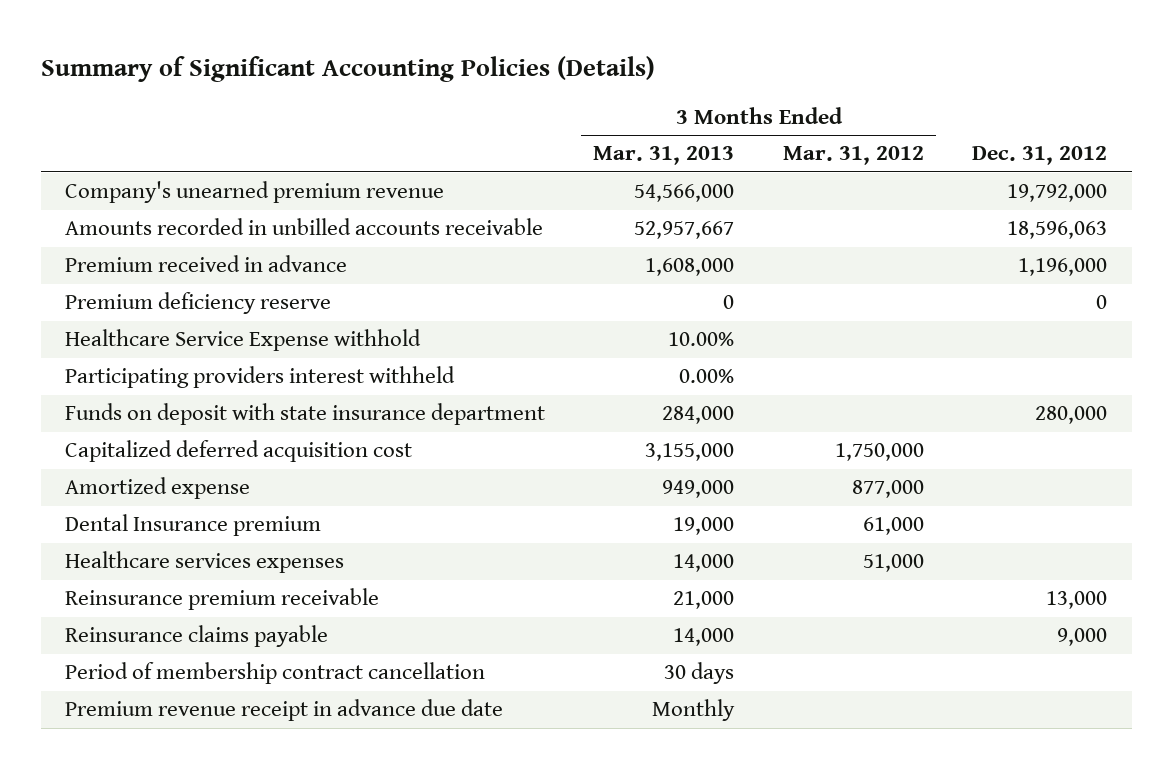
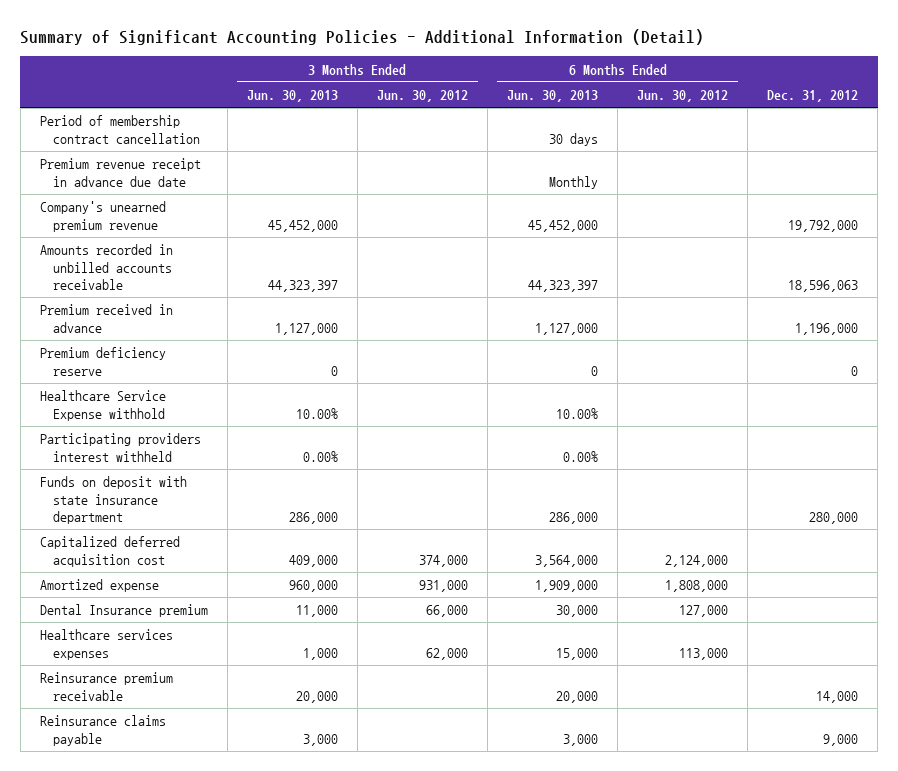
- Summary of Significant Accounting Policies (Details)
+ Summary of Significant Accounting Policies - Additional Information (Detail)
- | 3 Months Ended Mar. 31, 2013 | 3 Months Ended Mar. 31, 2012 | Dec. 31, 2012
+ | 3 Months Ended Jun. 30, 2013 | 3 Months Ended Jun. 30, 2012 | 6 Months Ended Jun. 30, 2013 | 6 Months Ended Jun. 30, 2012 | Dec. 31, 2012
moved up: Period of membership contract cancellation | | | 30 days | |
moved up: Premium revenue receipt in advance due date | | | Monthly | |
- Reinsurance premium receivable | 21,000 | | 13,000
+ Reinsurance premium receivable | 20,000 | | 20,000 | | 14,000

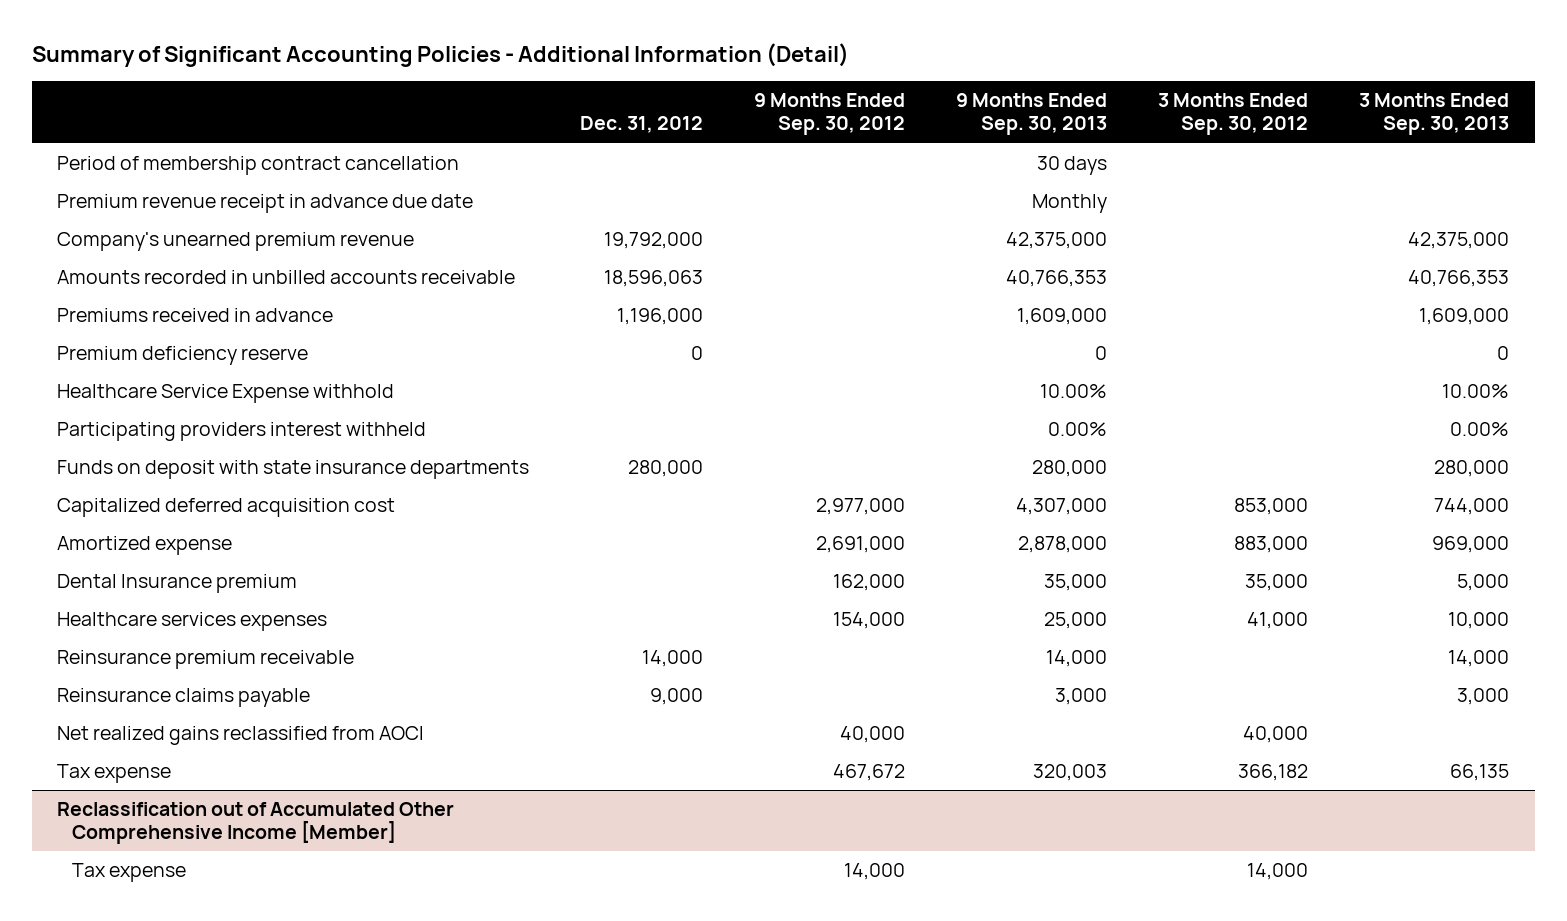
- | 3 Months Ended Jun. 30, 2013 | 3 Months Ended Jun. 30, 2012 | 6 Months Ended Jun. 30, 2013 | 6 Months Ended Jun. 30, 2012 | Dec. 31, 2012
+ | Dec. 31, 2012 | 9 Months Ended Sep. 30, 2012 | 9 Months Ended Sep. 30, 2013 | 3 Months Ended Sep. 30, 2012 | 3 Months Ended Sep. 30, 2013
- Premium received in advance | 1,127,000 | | 1,127,000 | | 1,196,000
+ Premiums received in advance | 1,196,000 | | 1,609,000 | | 1,609,000
- Funds on deposit with state insurance department | 286,000 | | 286,000 | | 280,000
+ Funds on deposit with state insurance departments | 280,000 | | 280,000 | | 280,000
+ Net realized gains reclassified from AOCI | | 40,000 | | 40,000 |
+ Tax expense | | 467,672 | 320,003 | 366,182 | 66,135
+ Reclassification out of Accumulated Other Comprehensive Income [Member]
+ Tax expense | | 14,000 | | 14,000 |

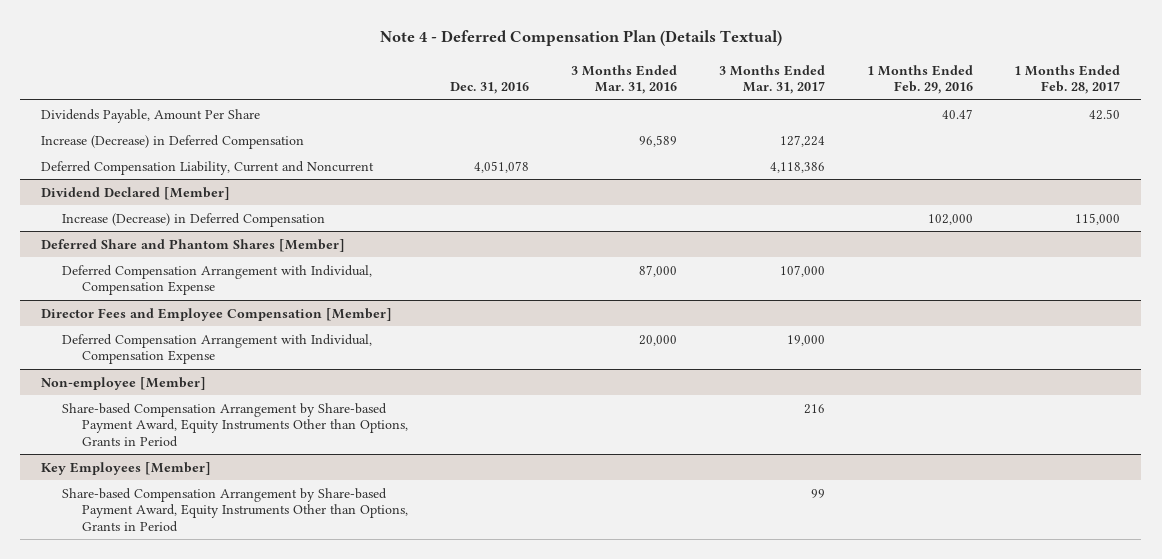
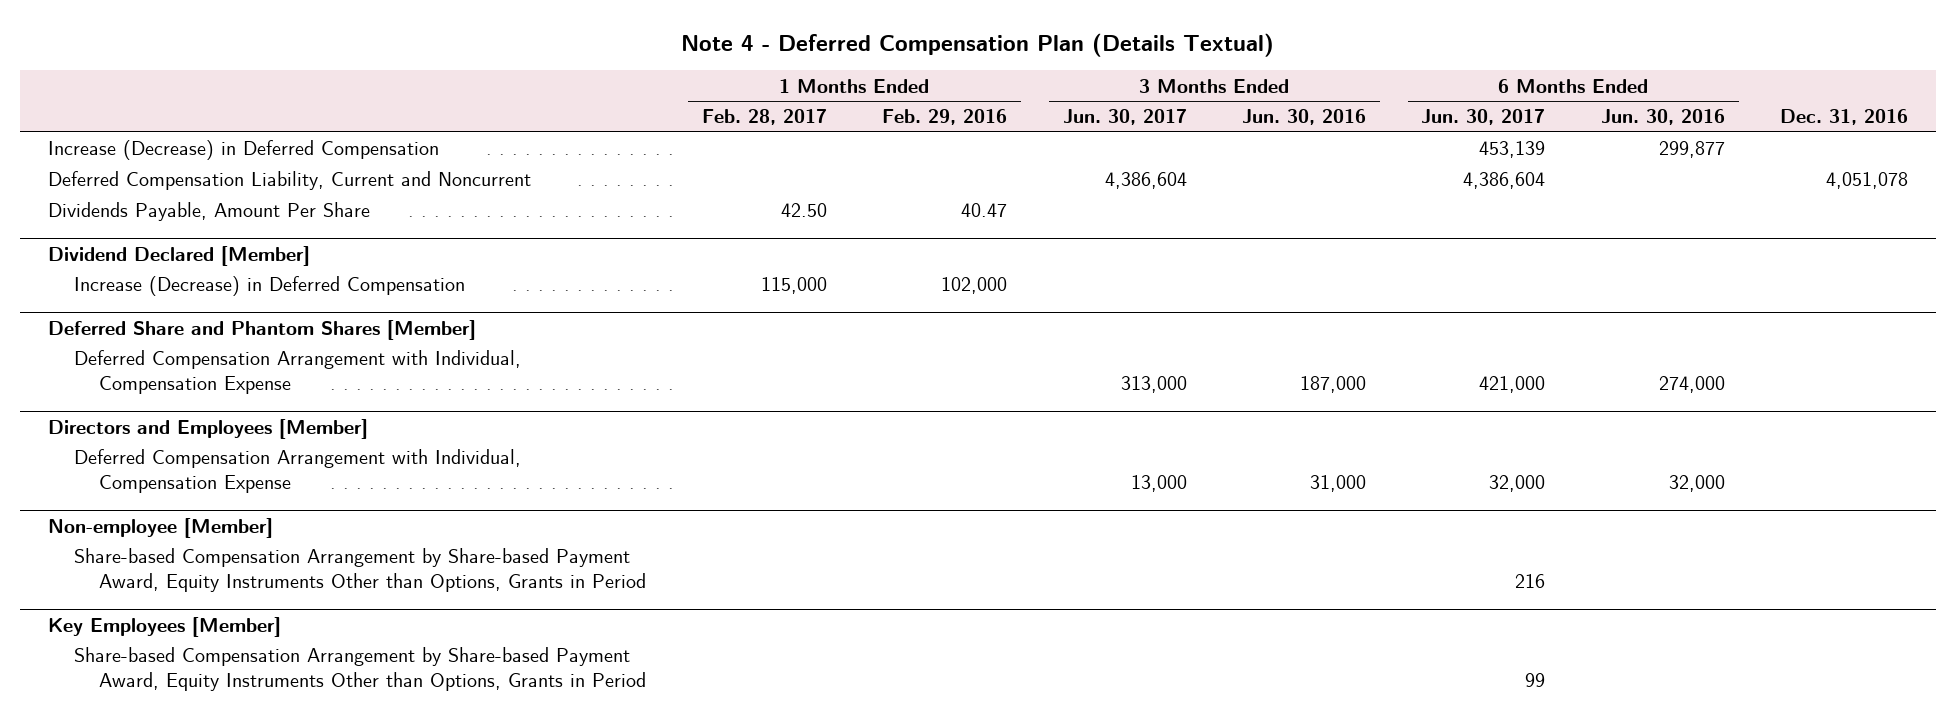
- | Dec. 31, 2016 | 3 Months Ended Mar. 31, 2016 | 3 Months Ended Mar. 31, 2017 | 1 Months Ended Feb. 29, 2016 | 1 Months Ended Feb. 28, 2017
+ | 1 Months Ended Feb. 28, 2017 | 1 Months Ended Feb. 29, 2016 | 3 Months Ended Jun. 30, 2017 | 3 Months Ended Jun. 30, 2016 | 6 Months Ended Jun. 30, 2017 | 6 Months Ended Jun. 30, 2016 | Dec. 31, 2016
moved down: Dividends Payable, Amount Per Share | 42.50 | 40.47 | | | | |
- Director Fees and Employee Compensation [Member]
- Deferred Compensation Arrangement with Individual, Compensation Expense | | 20,000 | 19,000 | |
+ Directors and Employees [Member]
+ Deferred Compensation Arrangement with Individual, Compensation Expense | | | 13,000 | 31,000 | 32,000 | 32,000 |

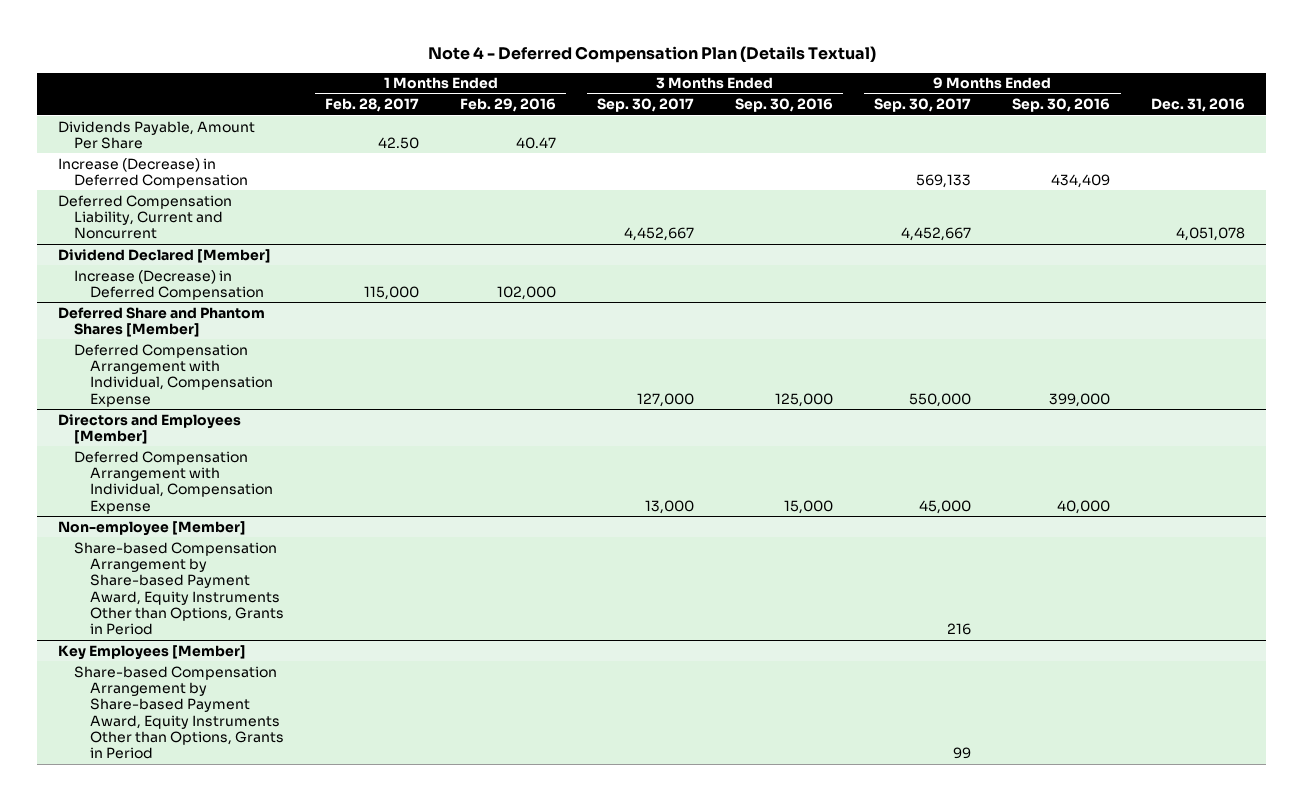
- | 1 Months Ended Feb. 28, 2017 | 1 Months Ended Feb. 29, 2016 | 3 Months Ended Jun. 30, 2017 | 3 Months Ended Jun. 30, 2016 | 6 Months Ended Jun. 30, 2017 | 6 Months Ended Jun. 30, 2016 | Dec. 31, 2016
+ | 1 Months Ended Feb. 28, 2017 | 1 Months Ended Feb. 29, 2016 | 3 Months Ended Sep. 30, 2017 | 3 Months Ended Sep. 30, 2016 | 9 Months Ended Sep. 30, 2017 | 9 Months Ended Sep. 30, 2016 | Dec. 31, 2016
moved up: Dividends Payable, Amount Per Share | 42.50 | 40.47 | | | | |

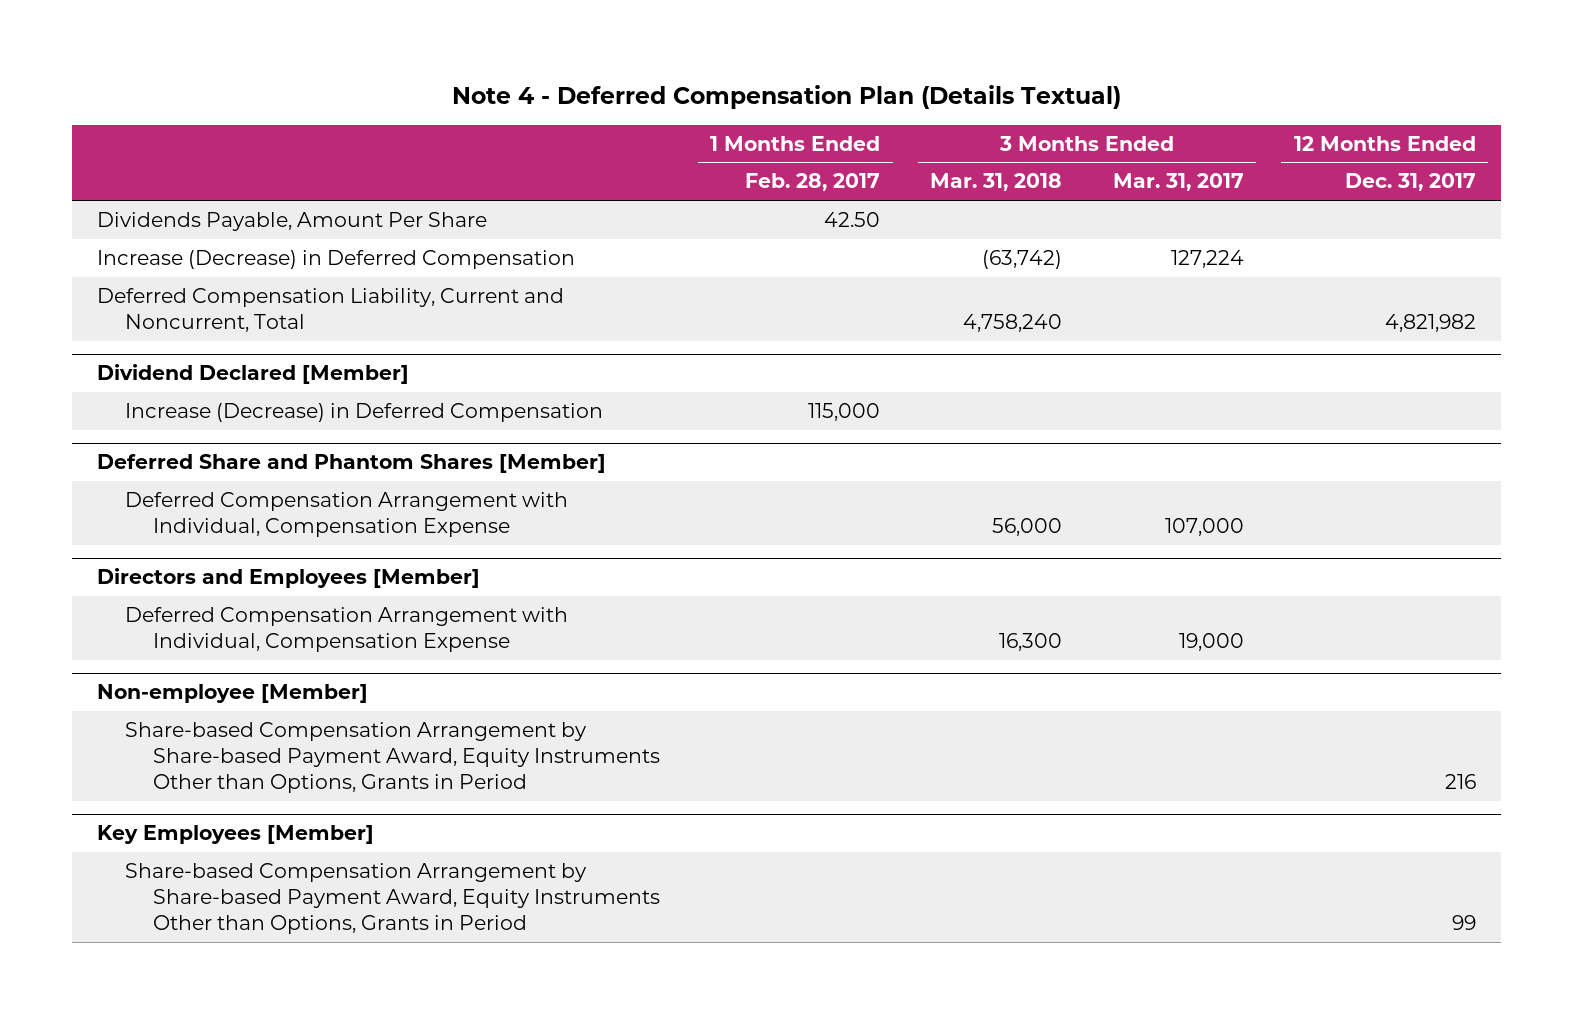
- | 1 Months Ended Feb. 28, 2017 | 1 Months Ended Feb. 29, 2016 | 3 Months Ended Sep. 30, 2017 | 3 Months Ended Sep. 30, 2016 | 9 Months Ended Sep. 30, 2017 | 9 Months Ended Sep. 30, 2016 | Dec. 31, 2016
+ | 1 Months Ended Feb. 28, 2017 | 3 Months Ended Mar. 31, 2018 | 3 Months Ended Mar. 31, 2017 | 12 Months Ended Dec. 31, 2017
- Deferred Compensation Liability, Current and Noncurrent | | | 4,452,667 | | 4,452,667 | | 4,051,078
+ Deferred Compensation Liability, Current and Noncurrent, Total | | 4,758,240 | | 4,821,982

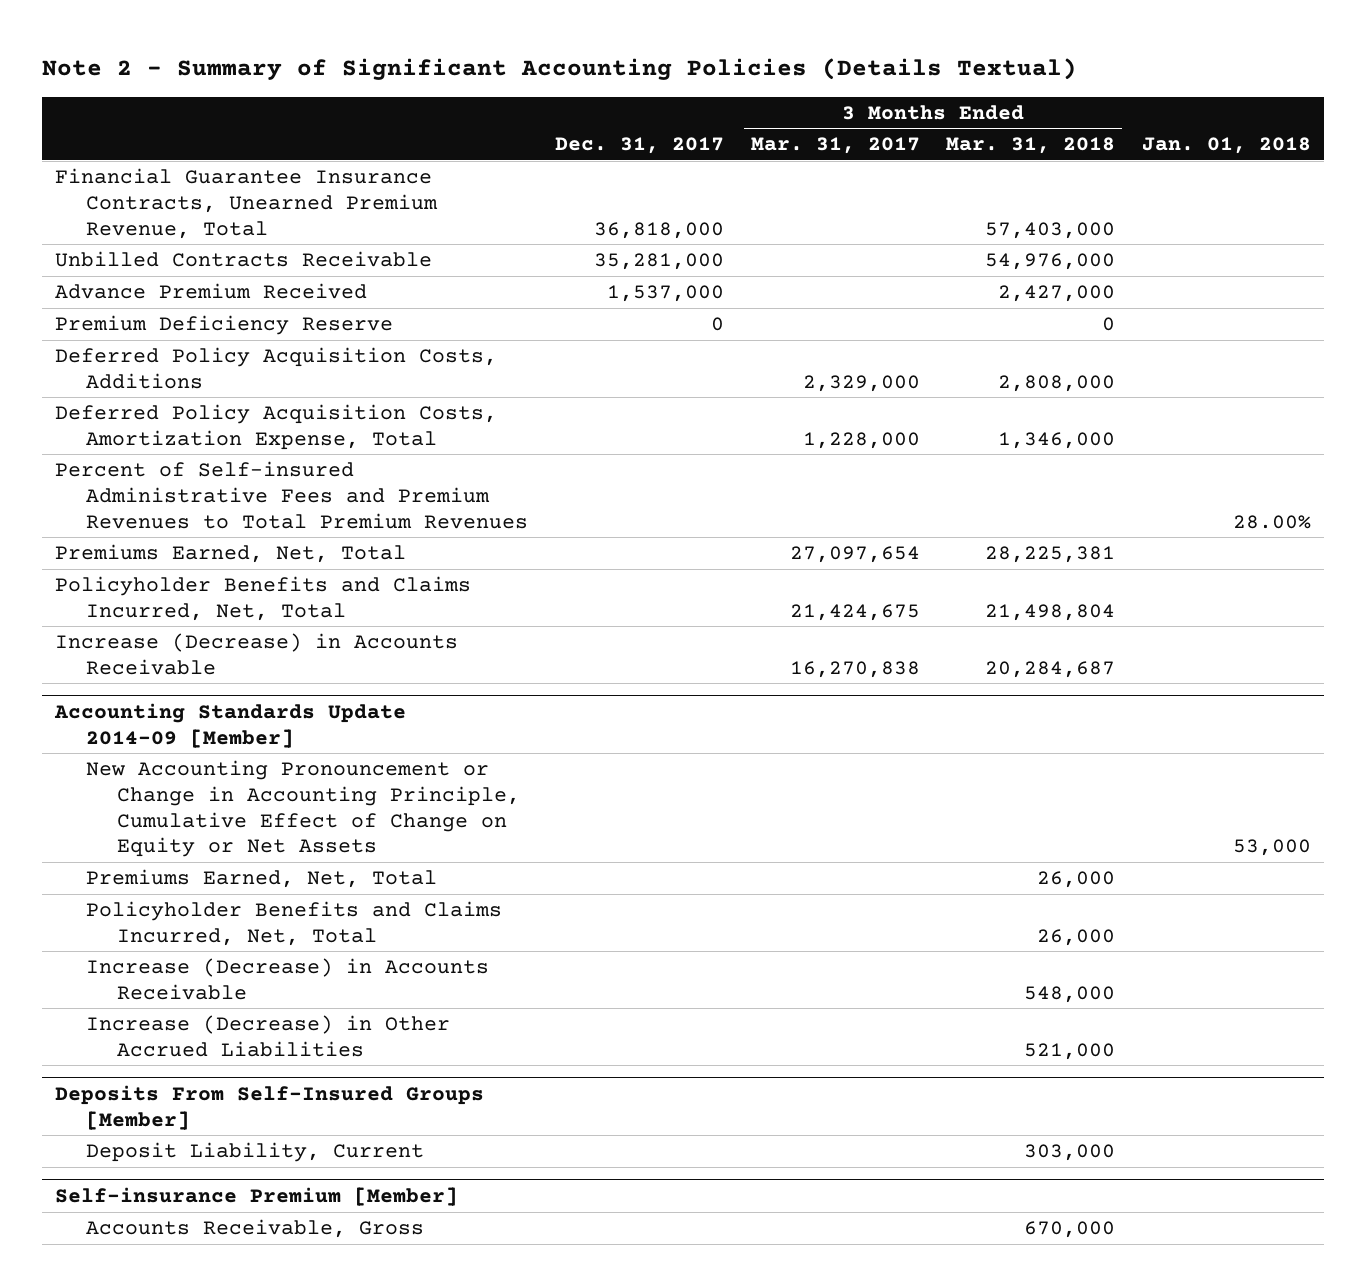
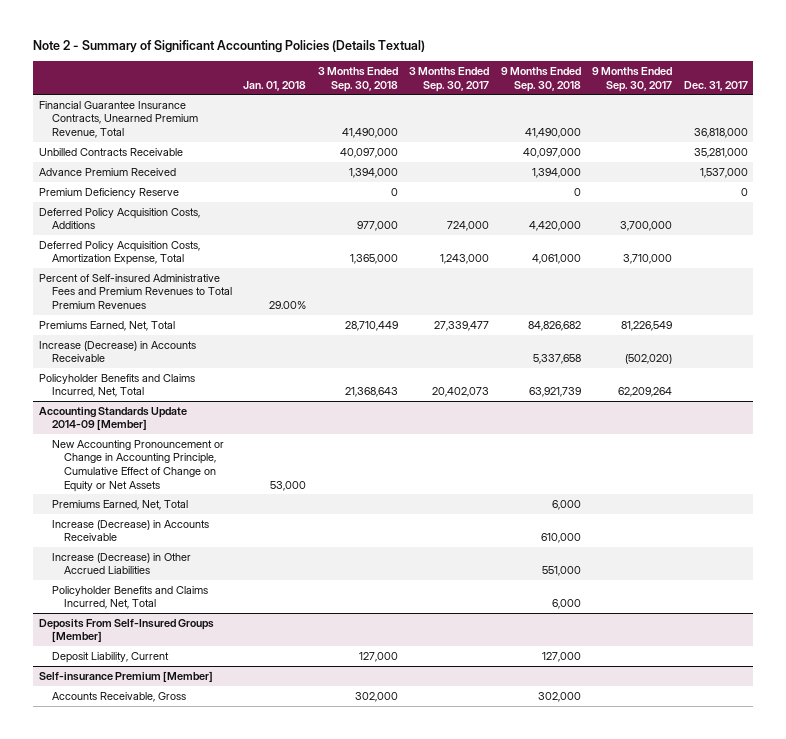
- | Dec. 31, 2017 | 3 Months Ended Mar. 31, 2017 | 3 Months Ended Mar. 31, 2018 | Jan. 01, 2018
+ | Jan. 01, 2018 | 3 Months Ended Sep. 30, 2018 | 3 Months Ended Sep. 30, 2017 | 9 Months Ended Sep. 30, 2018 | 9 Months Ended Sep. 30, 2017 | Dec. 31, 2017
- Percent of Self-insured Administrative Fees and Premium Revenues to Total Premium Revenues | | | | 28.00%
+ Percent of Self-insured Administrative Fees and Premium Revenues to Total Premium Revenues | 29.00% | | | | |
moved down: Policyholder Benefits and Claims Incurred, Net, Total | | 21,368,643 | 20,402,073 | 63,921,739 | 62,209,264 |
@ Accounting Standards Update 2014-09 [Member]
moved down: Policyholder Benefits and Claims Incurred, Net, Total | | | | 6,000 | |

